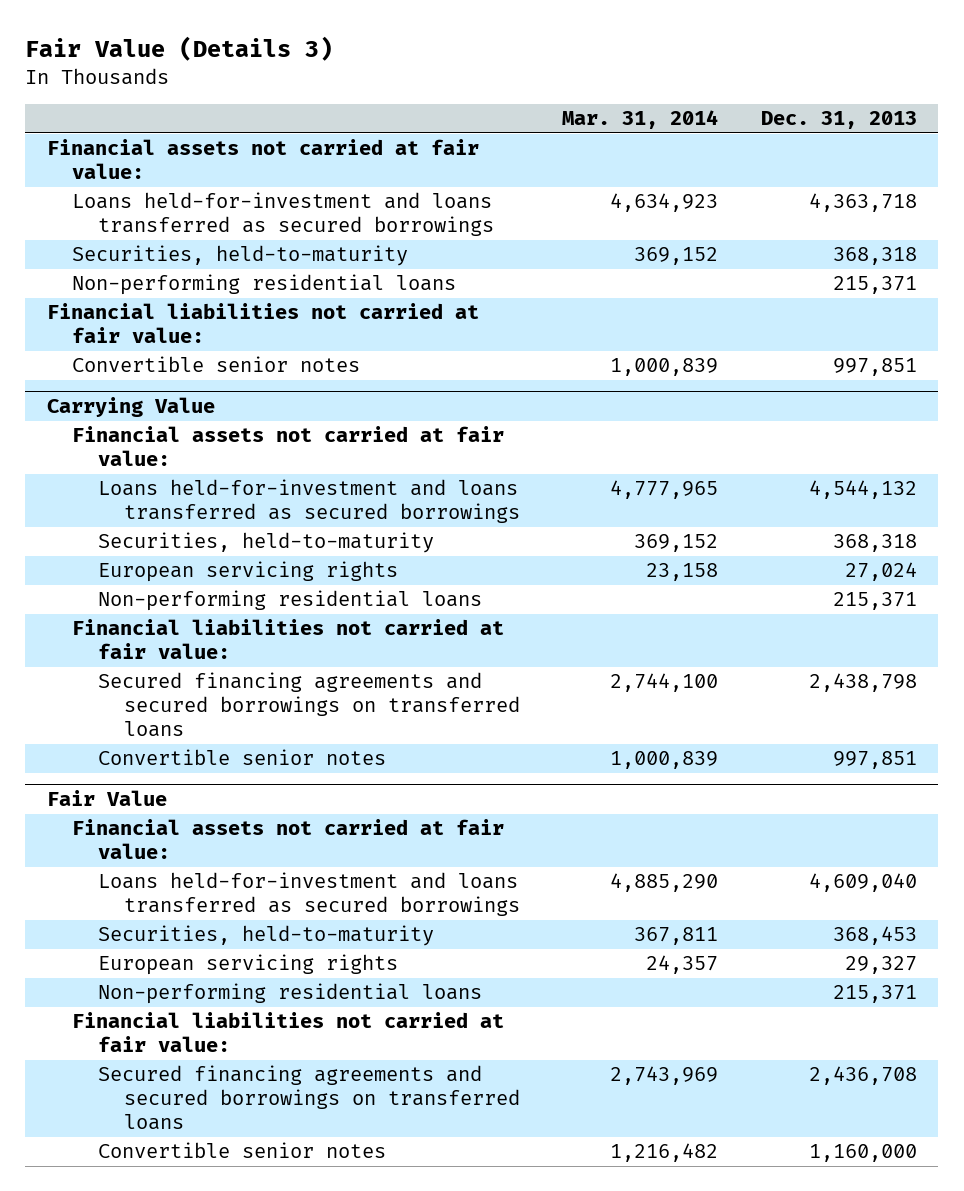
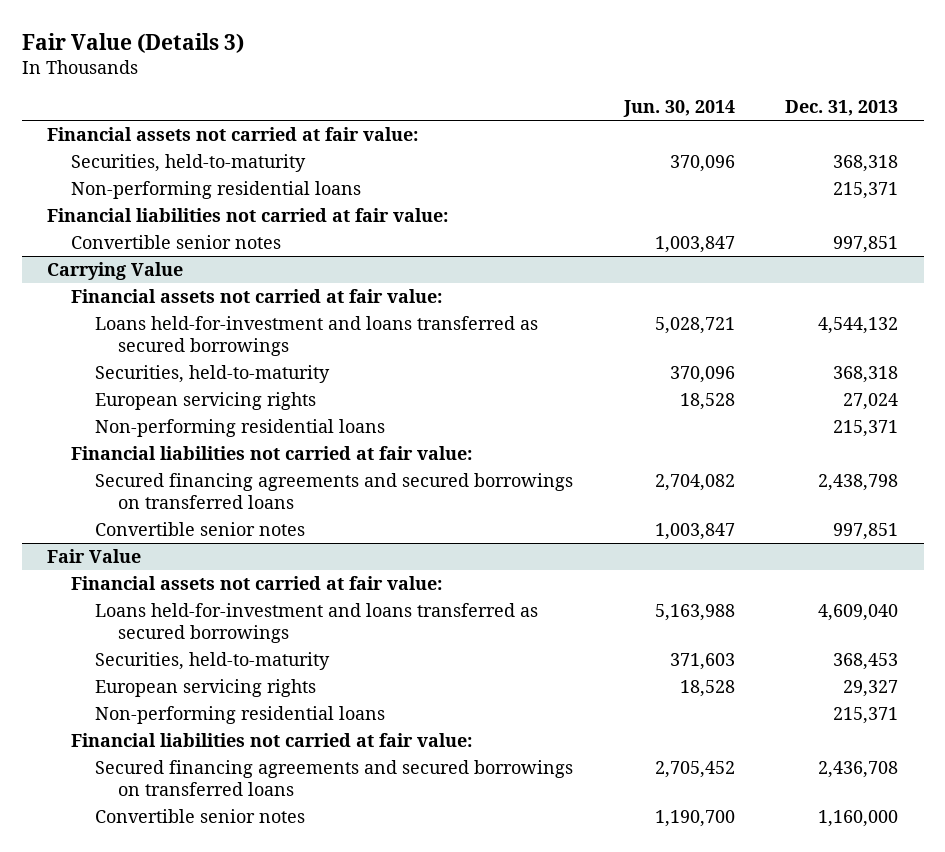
- | Mar. 31, 2014 | Dec. 31, 2013
+ | Jun. 30, 2014 | Dec. 31, 2013
- Loans held-for-investment and loans transferred as secured borrowings | 4,634,923 | 4,363,718

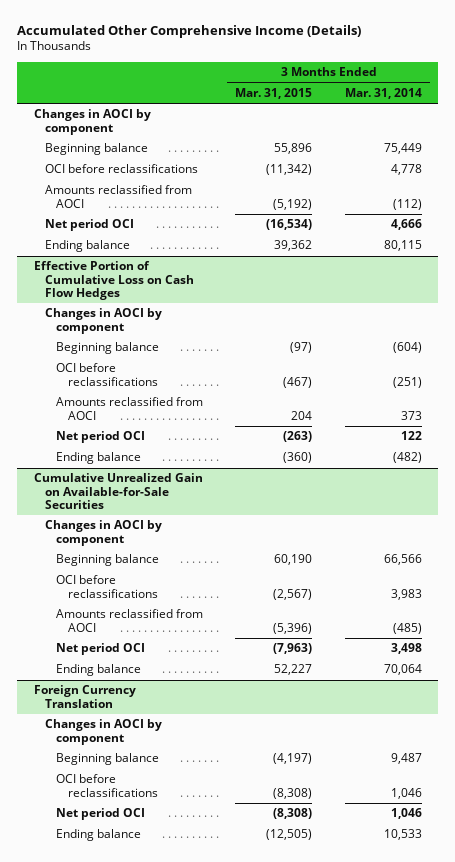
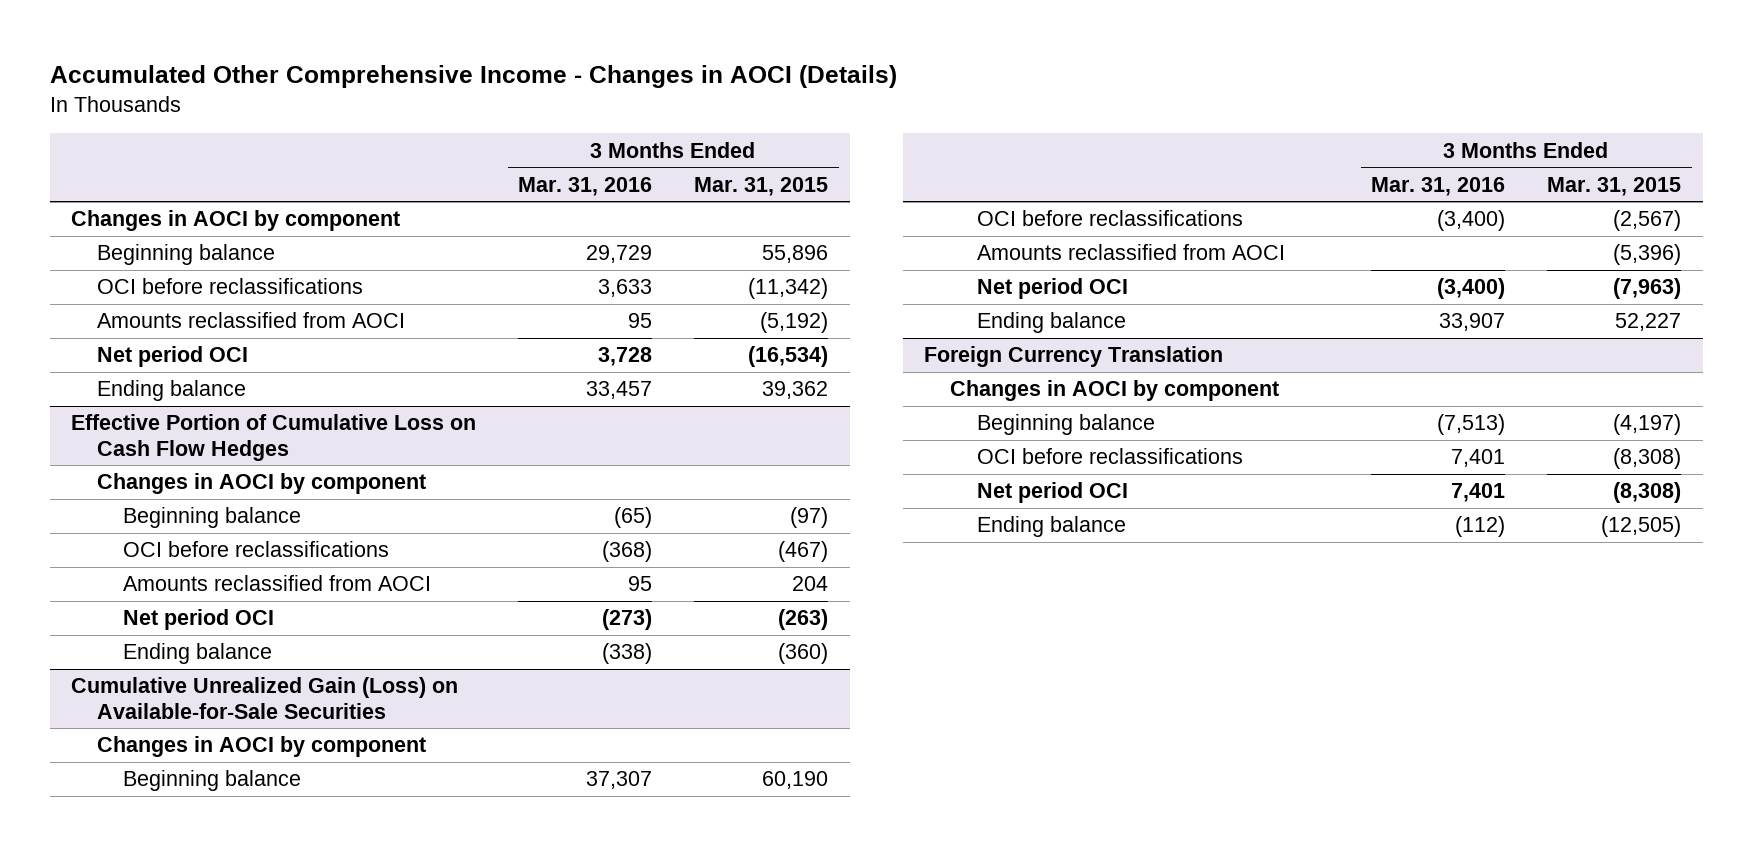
- Accumulated Other Comprehensive Income (Details)
+ Accumulated Other Comprehensive Income - Changes in AOCI (Details)
- | 3 Months Ended Mar. 31, 2015 | 3 Months Ended Mar. 31, 2014
+ | 3 Months Ended Mar. 31, 2016 | 3 Months Ended Mar. 31, 2015
- Cumulative Unrealized Gain on Available-for-Sale Securities
+ Cumulative Unrealized Gain (Loss) on Available-for-Sale Securities

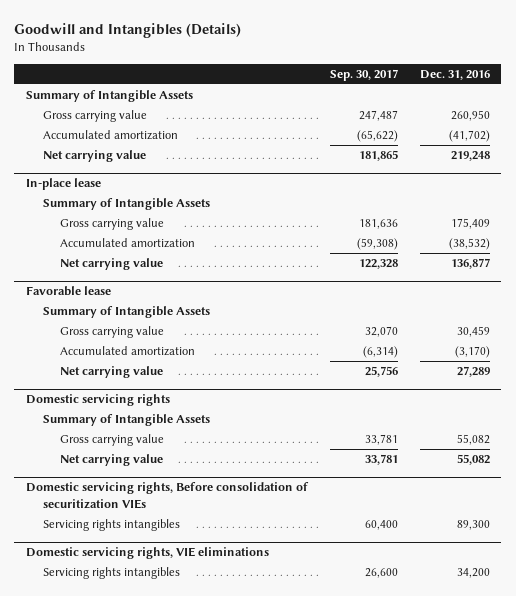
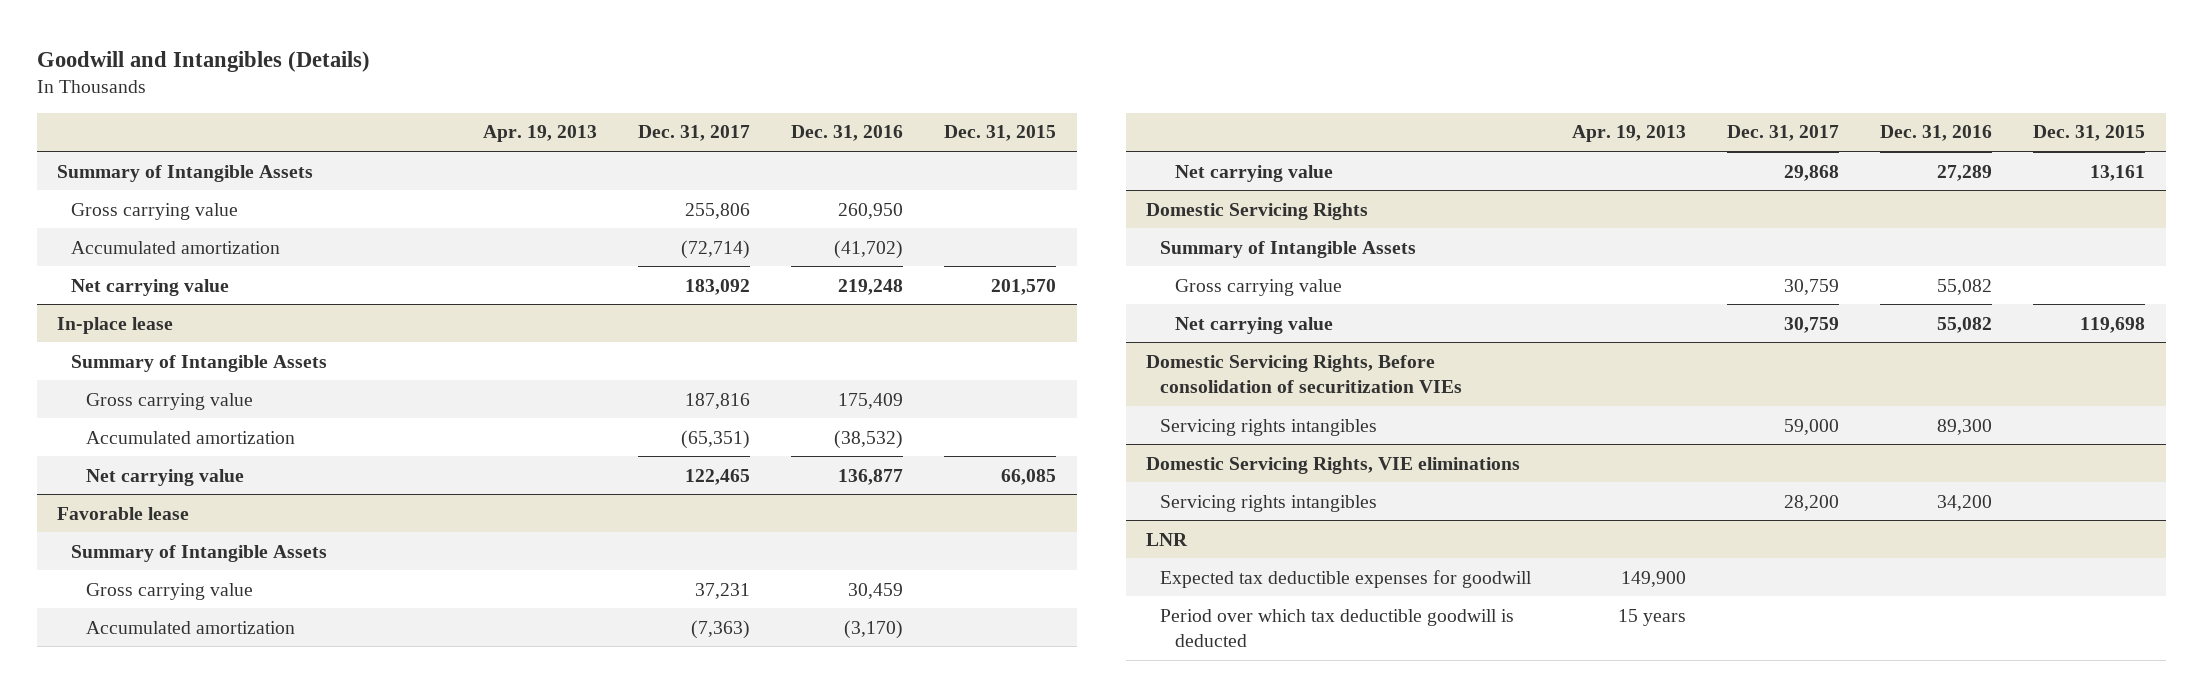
- | Sep. 30, 2017 | Dec. 31, 2016
+ | Apr. 19, 2013 | Dec. 31, 2017 | Dec. 31, 2016 | Dec. 31, 2015
- Domestic servicing rights
+ Domestic Servicing Rights
- Domestic servicing rights, Before consolidation of securitization VIEs
+ Domestic Servicing Rights, Before consolidation of securitization VIEs
- Domestic servicing rights, VIE eliminations
+ Domestic Servicing Rights, VIE eliminations
+ LNR
+ Expected tax deductible expenses for goodwill | 149,900 | | |
+ Period over which tax deductible goodwill is deducted | 15 years | | |

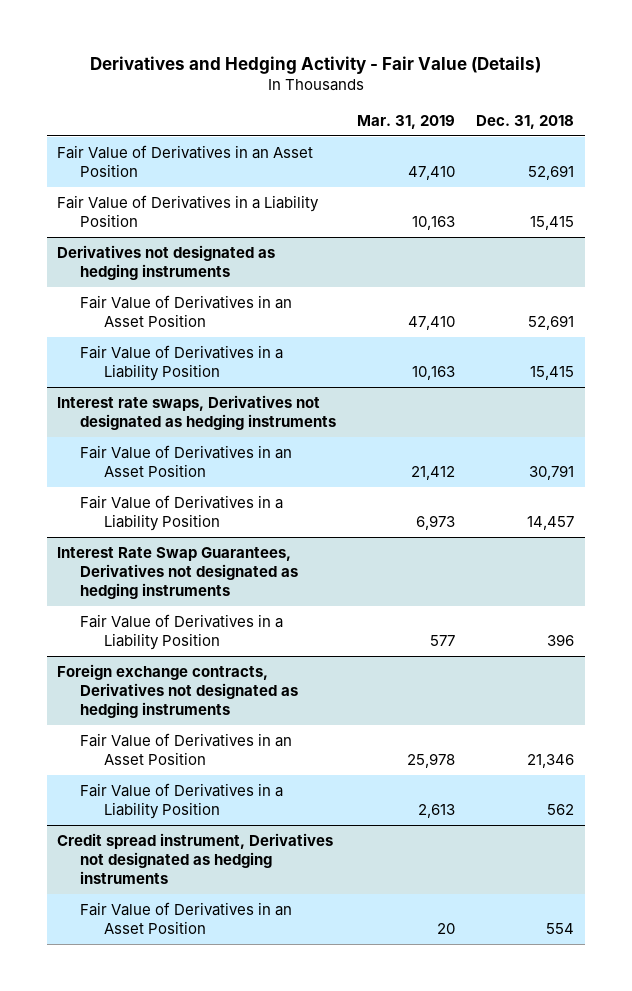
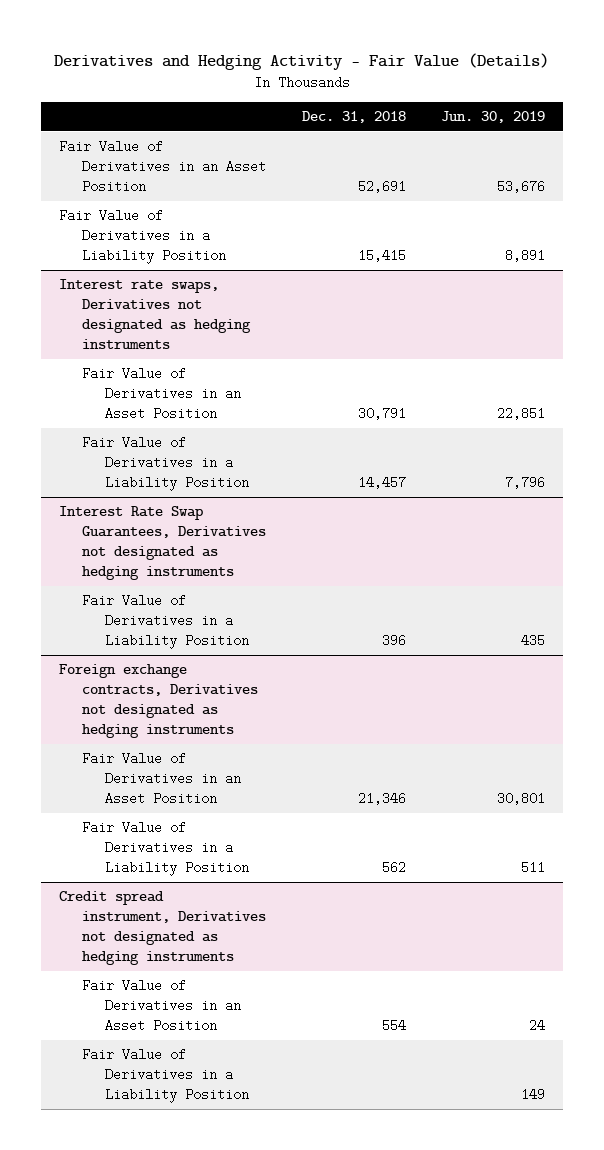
- | Mar. 31, 2019 | Dec. 31, 2018
+ | Dec. 31, 2018 | Jun. 30, 2019
- Derivatives not designated as hedging instruments
- Fair Value of Derivatives in an Asset Position | 47,410 | 52,691
- Fair Value of Derivatives in a Liability Position | 10,163 | 15,415
@ Credit spread instrument, Derivatives not designated as hedging instruments
+ Fair Value of Derivatives in a Liability Position | | 149

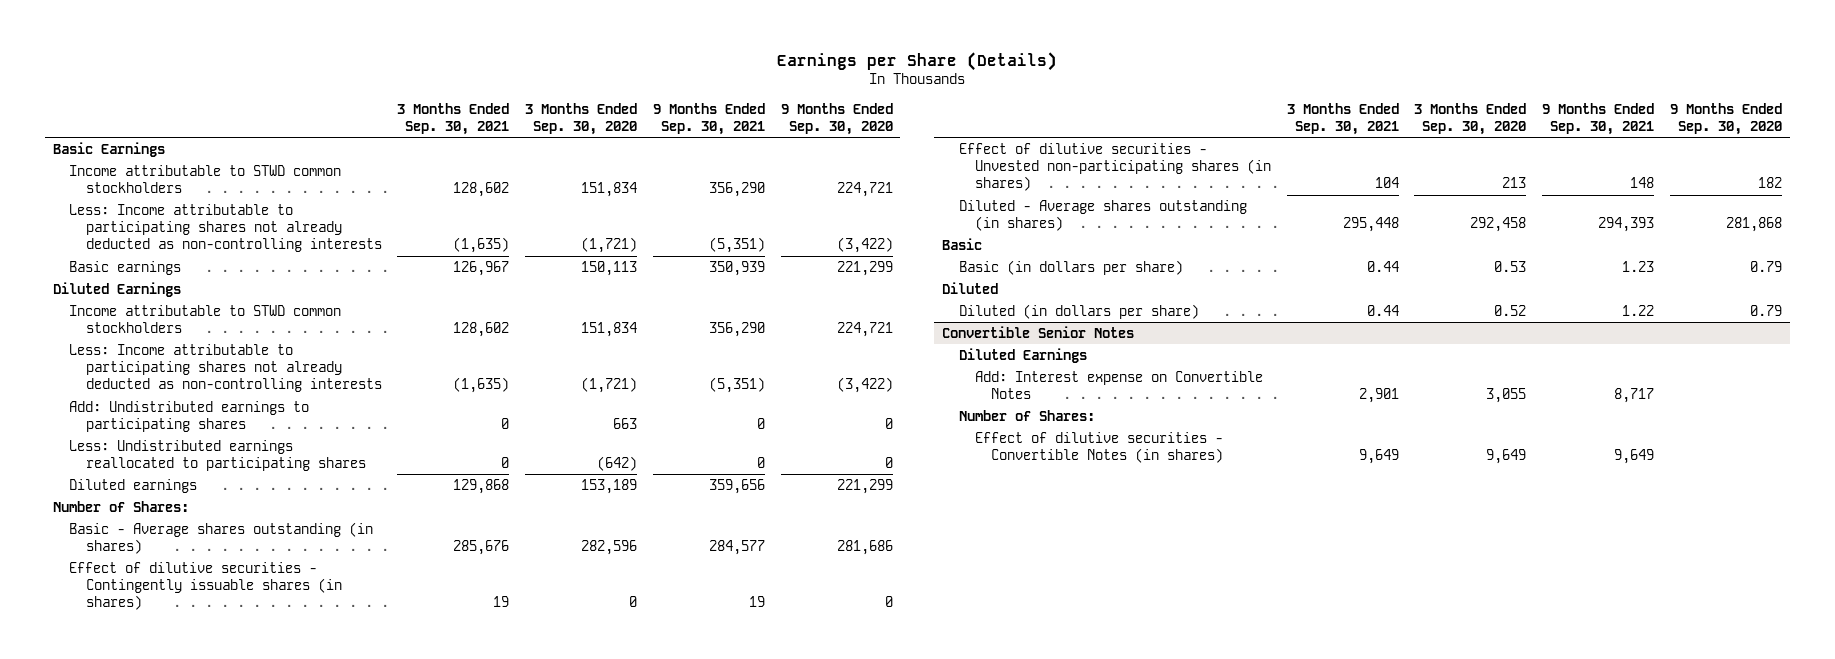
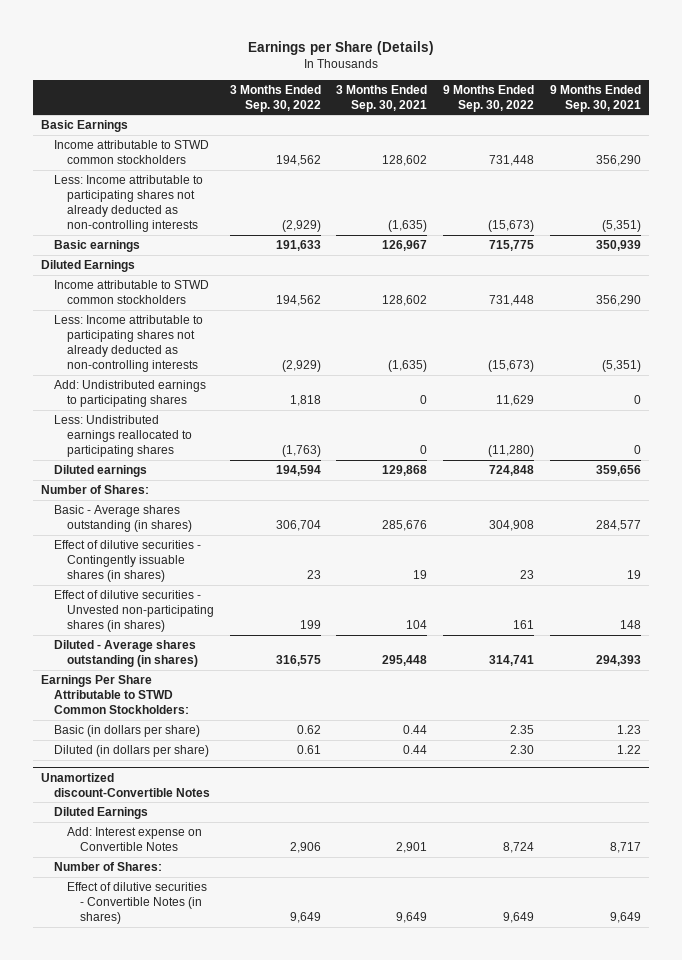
- | 3 Months Ended Sep. 30, 2021 | 3 Months Ended Sep. 30, 2020 | 9 Months Ended Sep. 30, 2021 | 9 Months Ended Sep. 30, 2020
+ | 3 Months Ended Sep. 30, 2022 | 3 Months Ended Sep. 30, 2021 | 9 Months Ended Sep. 30, 2022 | 9 Months Ended Sep. 30, 2021
- Basic
+ Earnings Per Share Attributable to STWD Common Stockholders:
- Diluted
- Convertible Senior Notes
+ Unamortized discount-Convertible Notes

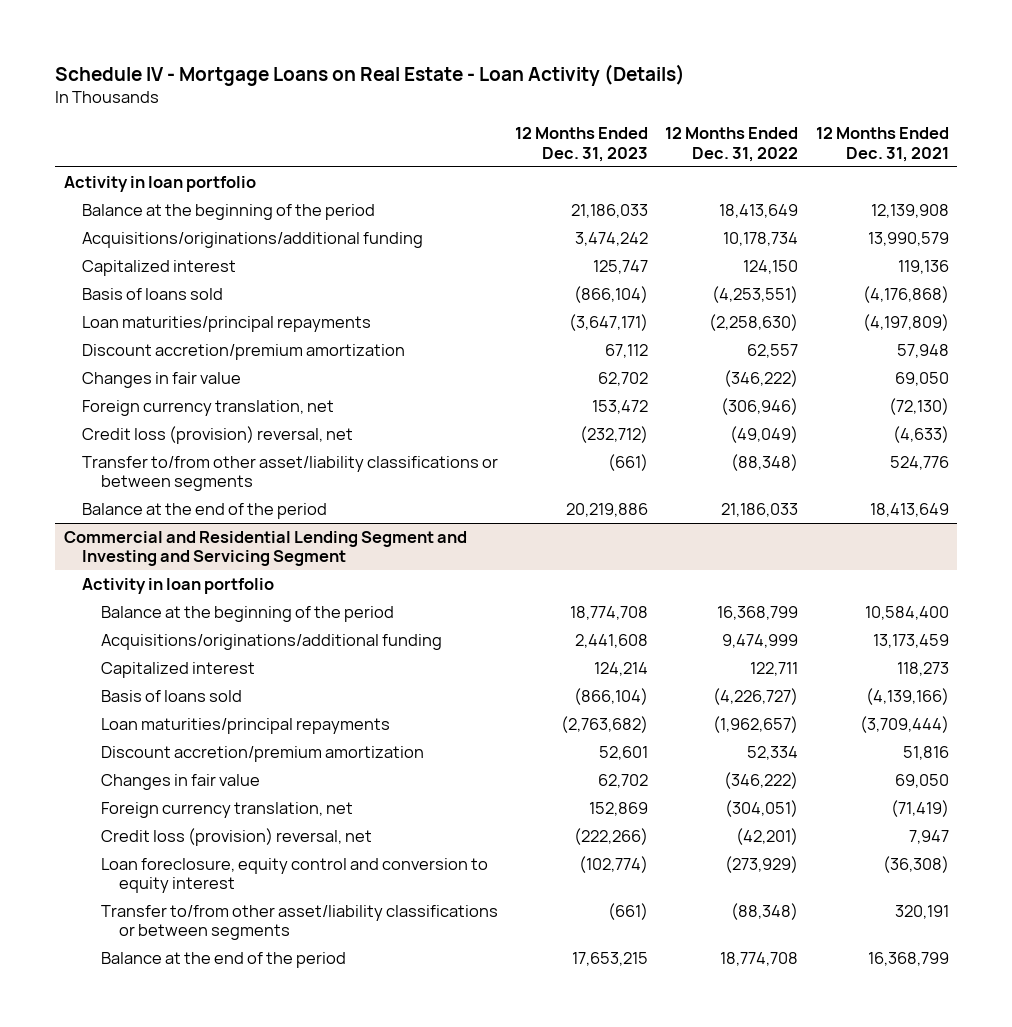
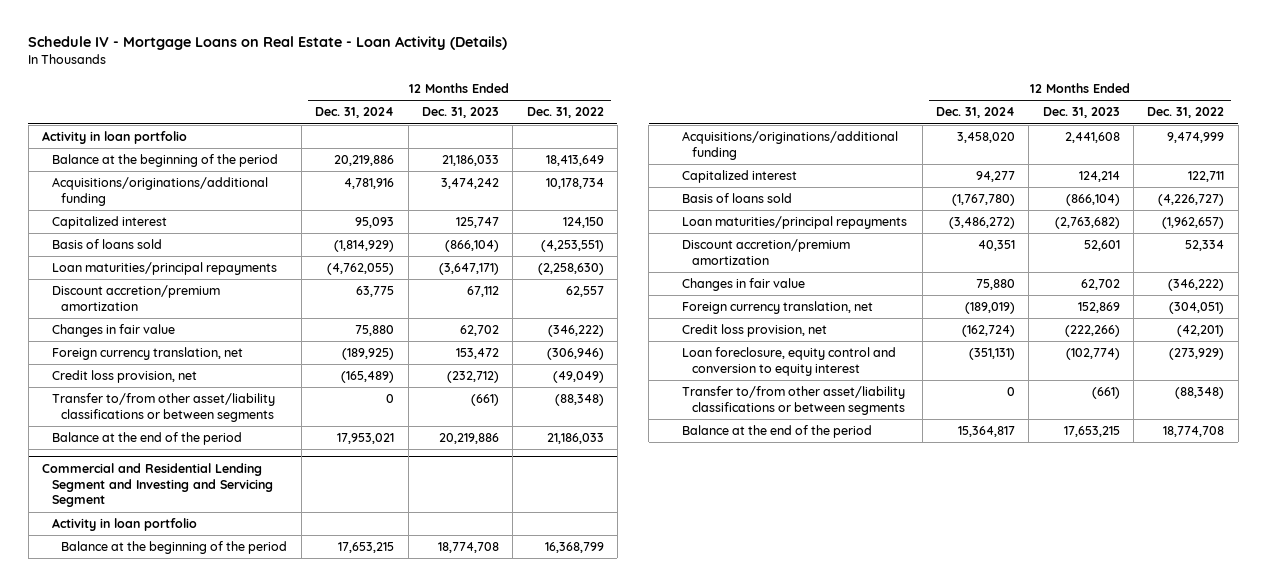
- | 12 Months Ended Dec. 31, 2023 | 12 Months Ended Dec. 31, 2022 | 12 Months Ended Dec. 31, 2021
+ | 12 Months Ended Dec. 31, 2024 | 12 Months Ended Dec. 31, 2023 | 12 Months Ended Dec. 31, 2022
- Credit loss (provision) reversal, net | (232,712) | (49,049) | (4,633)
+ Credit loss provision, net | (165,489) | (232,712) | (49,049)
@ Commercial and Residential Lending Segment and Investing and Servicing Segment
- Credit loss (provision) reversal, net | (222,266) | (42,201) | 7,947
+ Credit loss provision, net | (162,724) | (222,266) | (42,201)

